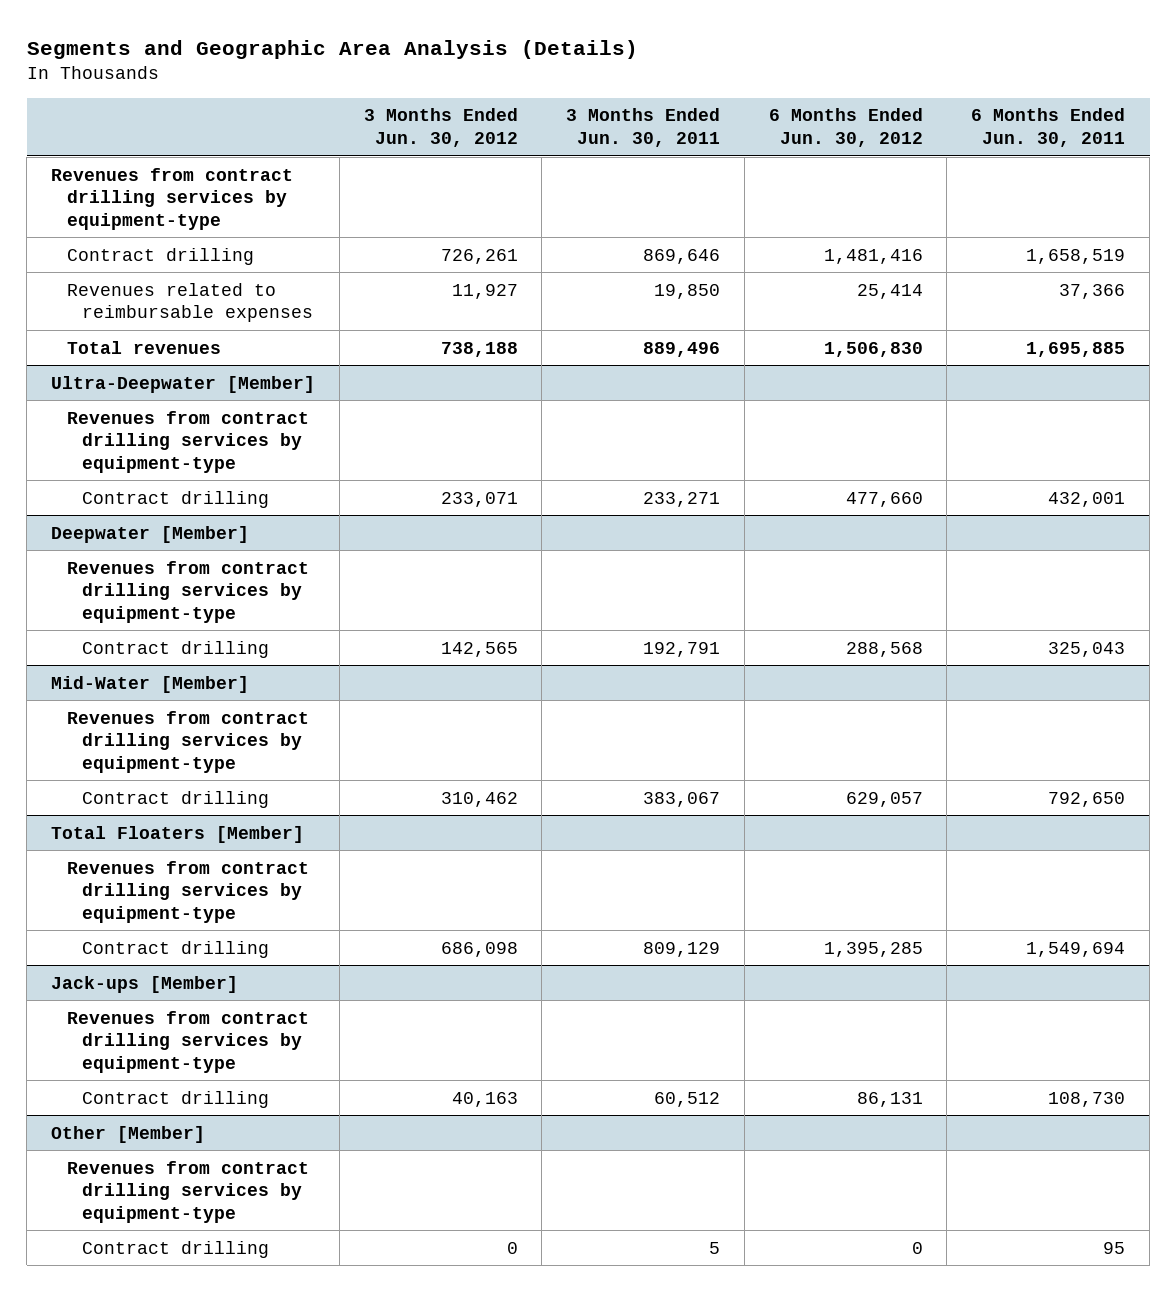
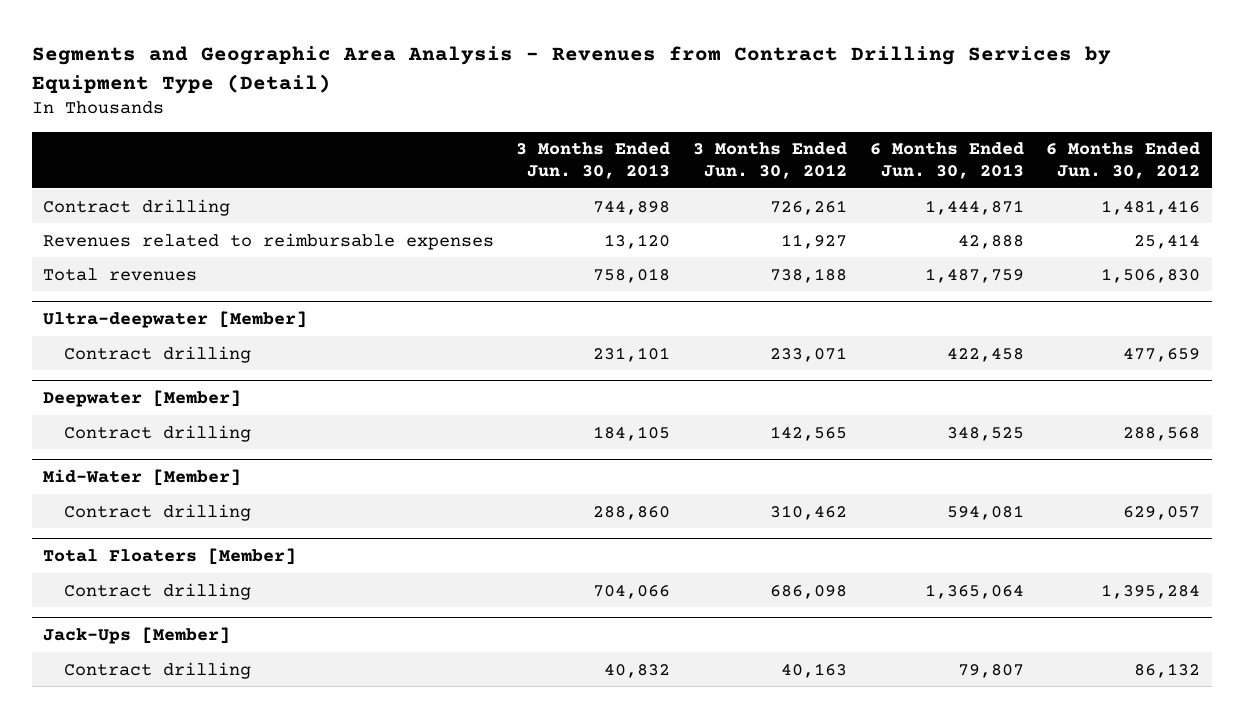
- Segments and Geographic Area Analysis (Details)
+ Segments and Geographic Area Analysis - Revenues from Contract Drilling Services by Equipment Type (Detail)
- | 3 Months Ended Jun. 30, 2012 | 3 Months Ended Jun. 30, 2011 | 6 Months Ended Jun. 30, 2012 | 6 Months Ended Jun. 30, 2011
+ | 3 Months Ended Jun. 30, 2013 | 3 Months Ended Jun. 30, 2012 | 6 Months Ended Jun. 30, 2013 | 6 Months Ended Jun. 30, 2012
- Revenues from contract drilling services by equipment-type
- Ultra-Deepwater [Member]
- Revenues from contract drilling services by equipment-type
- Contract drilling | 233,071 | 233,271 | 477,660 | 432,001
+ Ultra-deepwater [Member]
+ Contract drilling | 231,101 | 233,071 | 422,458 | 477,659
@ Deepwater [Member]
- Revenues from contract drilling services by equipment-type
@ Mid-Water [Member]
- Revenues from contract drilling services by equipment-type
@ Total Floaters [Member]
- Revenues from contract drilling services by equipment-type
- Contract drilling | 686,098 | 809,129 | 1,395,285 | 1,549,694
- Jack-ups [Member]
- Revenues from contract drilling services by equipment-type
- Contract drilling | 40,163 | 60,512 | 86,131 | 108,730
- Other [Member]
- Revenues from contract drilling services by equipment-type
- Contract drilling | 0 | 5 | 0 | 95
@ Total Floaters [Member]
+ Contract drilling | 704,066 | 686,098 | 1,365,064 | 1,395,284
+ Jack-Ups [Member]
+ Contract drilling | 40,832 | 40,163 | 79,807 | 86,132

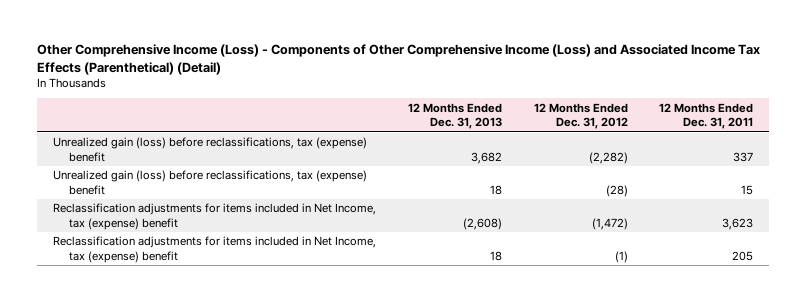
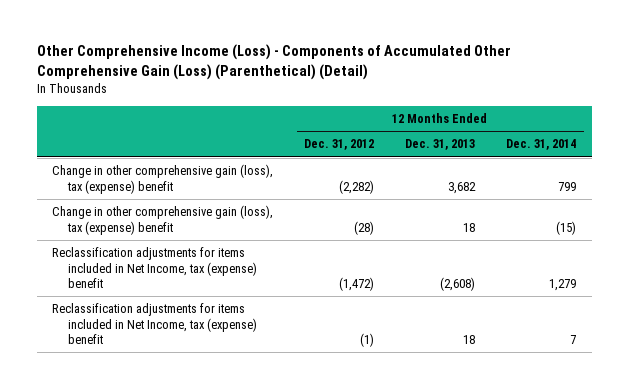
- Other Comprehensive Income (Loss) - Components of Other Comprehensive Income (Loss) and Associated Income Tax Effects (Parenthetical) (Detail)
+ Other Comprehensive Income (Loss) - Components of Accumulated Other Comprehensive Gain (Loss) (Parenthetical) (Detail)
- | 12 Months Ended Dec. 31, 2013 | 12 Months Ended Dec. 31, 2012 | 12 Months Ended Dec. 31, 2011
+ | 12 Months Ended Dec. 31, 2012 | 12 Months Ended Dec. 31, 2013 | 12 Months Ended Dec. 31, 2014
- Unrealized gain (loss) before reclassifications, tax (expense) benefit | 3,682 | (2,282) | 337
- Unrealized gain (loss) before reclassifications, tax (expense) benefit | 18 | (28) | 15
+ Change in other comprehensive gain (loss), tax (expense) benefit | (2,282) | 3,682 | 799
+ Change in other comprehensive gain (loss), tax (expense) benefit | (28) | 18 | (15)

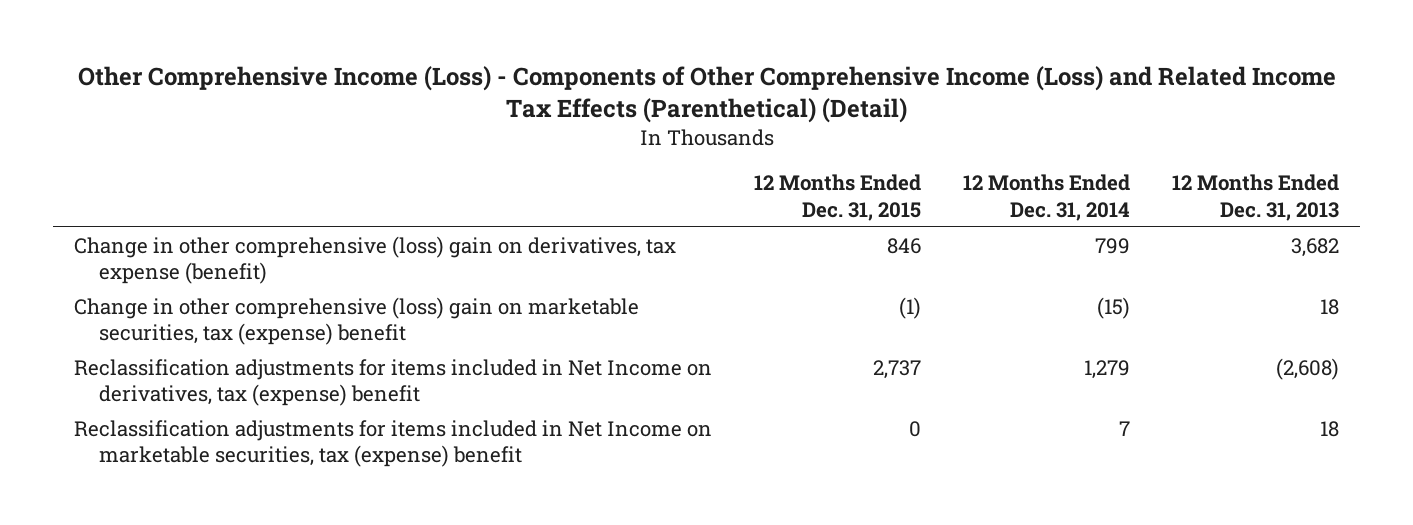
- Other Comprehensive Income (Loss) - Components of Accumulated Other Comprehensive Gain (Loss) (Parenthetical) (Detail)
+ Other Comprehensive Income (Loss) - Components of Other Comprehensive Income (Loss) and Related Income Tax Effects (Parenthetical) (Detail)
- | 12 Months Ended Dec. 31, 2012 | 12 Months Ended Dec. 31, 2013 | 12 Months Ended Dec. 31, 2014
+ | 12 Months Ended Dec. 31, 2015 | 12 Months Ended Dec. 31, 2014 | 12 Months Ended Dec. 31, 2013
- Change in other comprehensive gain (loss), tax (expense) benefit | (2,282) | 3,682 | 799
- Change in other comprehensive gain (loss), tax (expense) benefit | (28) | 18 | (15)
- Reclassification adjustments for items included in Net Income, tax (expense) benefit | (1,472) | (2,608) | 1,279
- Reclassification adjustments for items included in Net Income, tax (expense) benefit | (1) | 18 | 7
+ Change in other comprehensive (loss) gain on derivatives, tax expense (benefit) | 846 | 799 | 3,682
+ Change in other comprehensive (loss) gain on marketable securities, tax (expense) benefit | (1) | (15) | 18
+ Reclassification adjustments for items included in Net Income on derivatives, tax (expense) benefit | 2,737 | 1,279 | (2,608)
+ Reclassification adjustments for items included in Net Income on marketable securities, tax (expense) benefit | 0 | 7 | 18

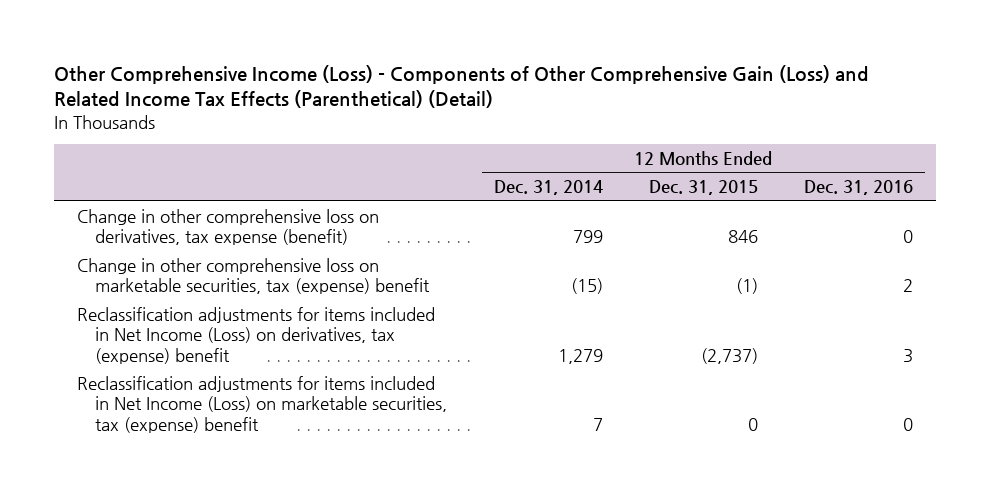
- Other Comprehensive Income (Loss) - Components of Other Comprehensive Income (Loss) and Related Income Tax Effects (Parenthetical) (Detail)
+ Other Comprehensive Income (Loss) - Components of Other Comprehensive Gain (Loss) and Related Income Tax Effects (Parenthetical) (Detail)
- | 12 Months Ended Dec. 31, 2015 | 12 Months Ended Dec. 31, 2014 | 12 Months Ended Dec. 31, 2013
+ | 12 Months Ended Dec. 31, 2014 | 12 Months Ended Dec. 31, 2015 | 12 Months Ended Dec. 31, 2016
- Change in other comprehensive (loss) gain on derivatives, tax expense (benefit) | 846 | 799 | 3,682
- Change in other comprehensive (loss) gain on marketable securities, tax (expense) benefit | (1) | (15) | 18
- Reclassification adjustments for items included in Net Income on derivatives, tax (expense) benefit | 2,737 | 1,279 | (2,608)
- Reclassification adjustments for items included in Net Income on marketable securities, tax (expense) benefit | 0 | 7 | 18
+ Change in other comprehensive loss on derivatives, tax expense (benefit) | 799 | 846 | 0
+ Change in other comprehensive loss on marketable securities, tax (expense) benefit | (15) | (1) | 2
+ Reclassification adjustments for items included in Net Income (Loss) on derivatives, tax (expense) benefit | 1,279 | (2,737) | 3
+ Reclassification adjustments for items included in Net Income (Loss) on marketable securities, tax (expense) benefit | 7 | 0 | 0

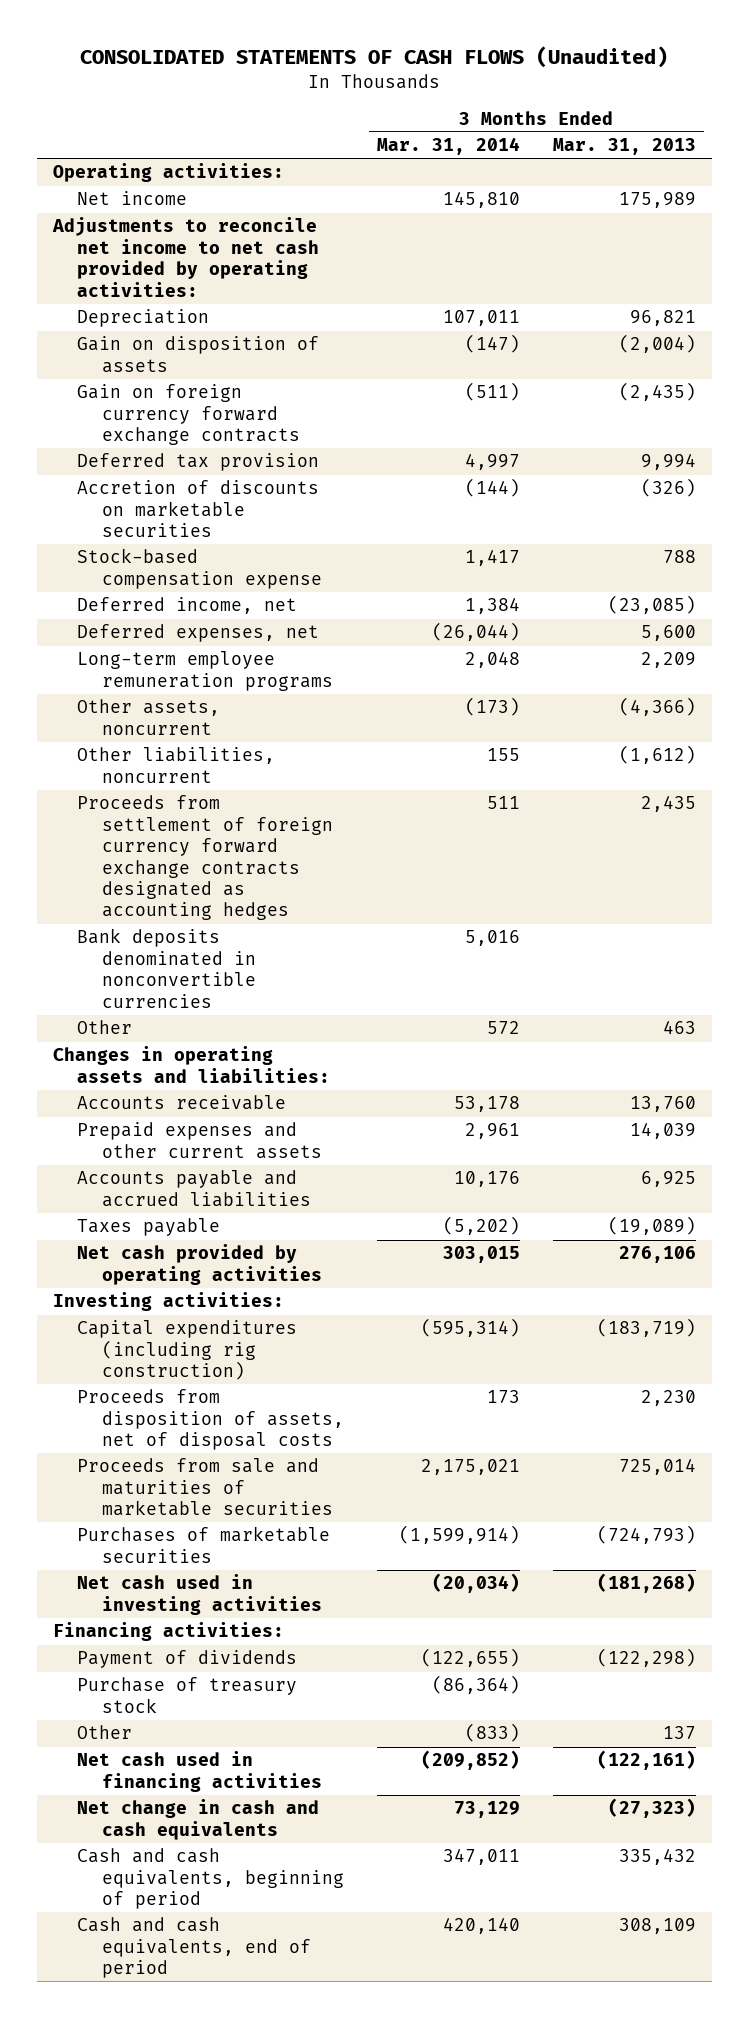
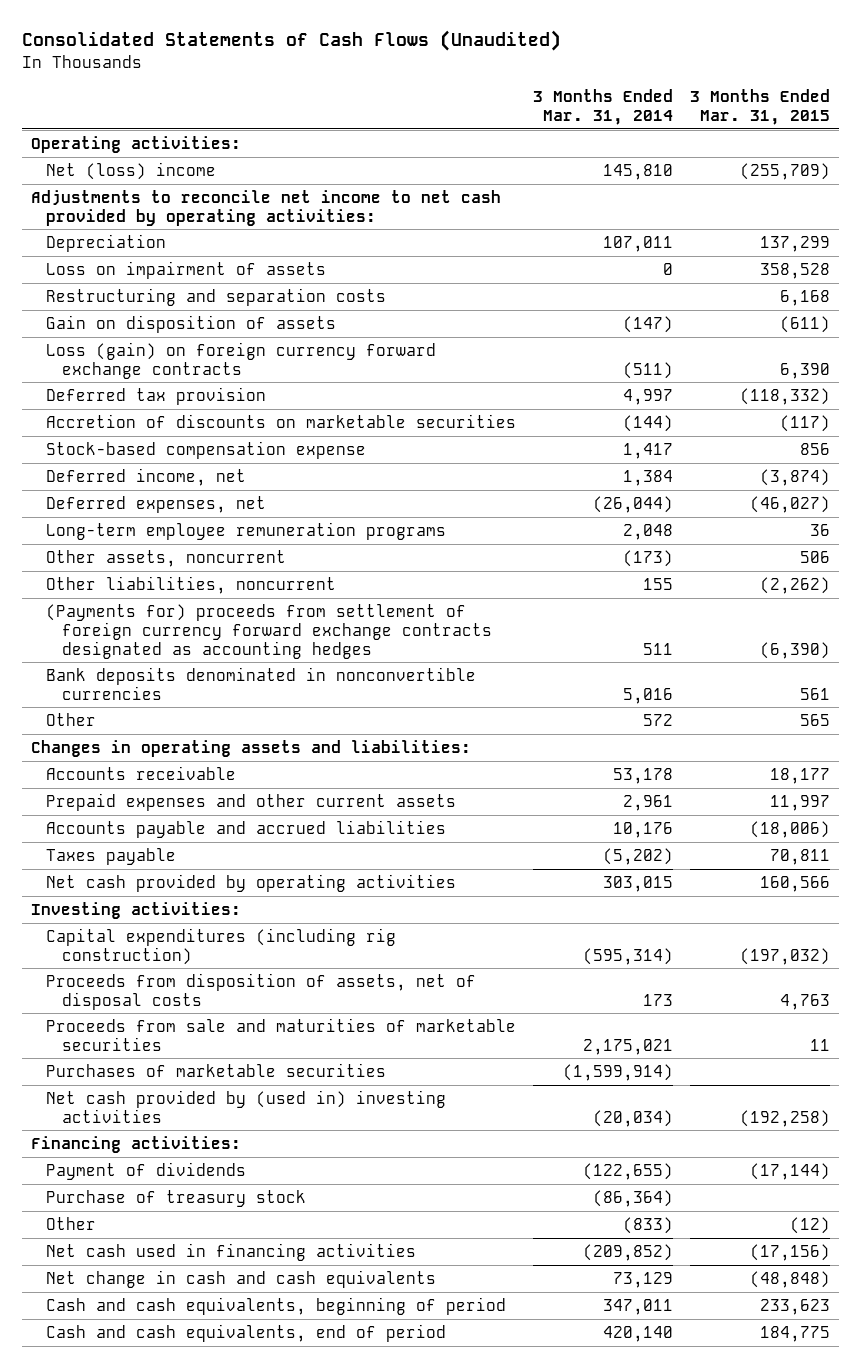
- CONSOLIDATED STATEMENTS OF CASH FLOWS (Unaudited)
+ Consolidated Statements of Cash Flows (Unaudited)
- | 3 Months Ended Mar. 31, 2014 | 3 Months Ended Mar. 31, 2013
+ | 3 Months Ended Mar. 31, 2014 | 3 Months Ended Mar. 31, 2015
- Net income | 145,810 | 175,989
+ Net (loss) income | 145,810 | (255,709)
+ Loss on impairment of assets | 0 | 358,528
+ Restructuring and separation costs | | 6,168
- Gain on foreign currency forward exchange contracts | (511) | (2,435)
+ Loss (gain) on foreign currency forward exchange contracts | (511) | 6,390
- Proceeds from settlement of foreign currency forward exchange contracts designated as accounting hedges | 511 | 2,435
+ (Payments for) proceeds from settlement of foreign currency forward exchange contracts designated as accounting hedges | 511 | (6,390)
- Net cash used in investing activities | (20,034) | (181,268)
+ Net cash provided by (used in) investing activities | (20,034) | (192,258)

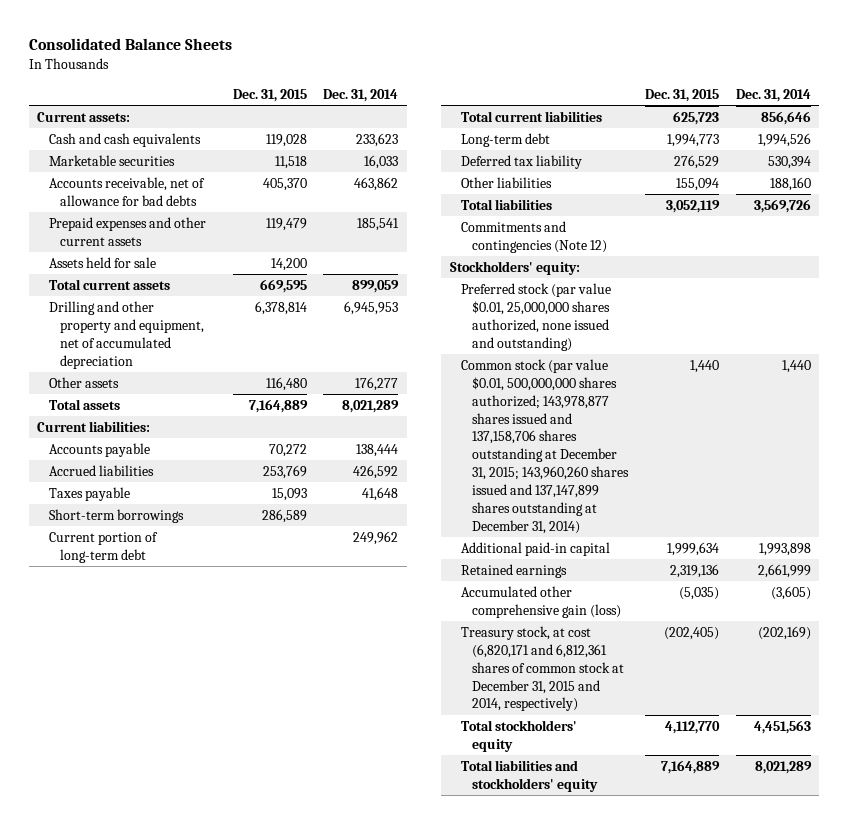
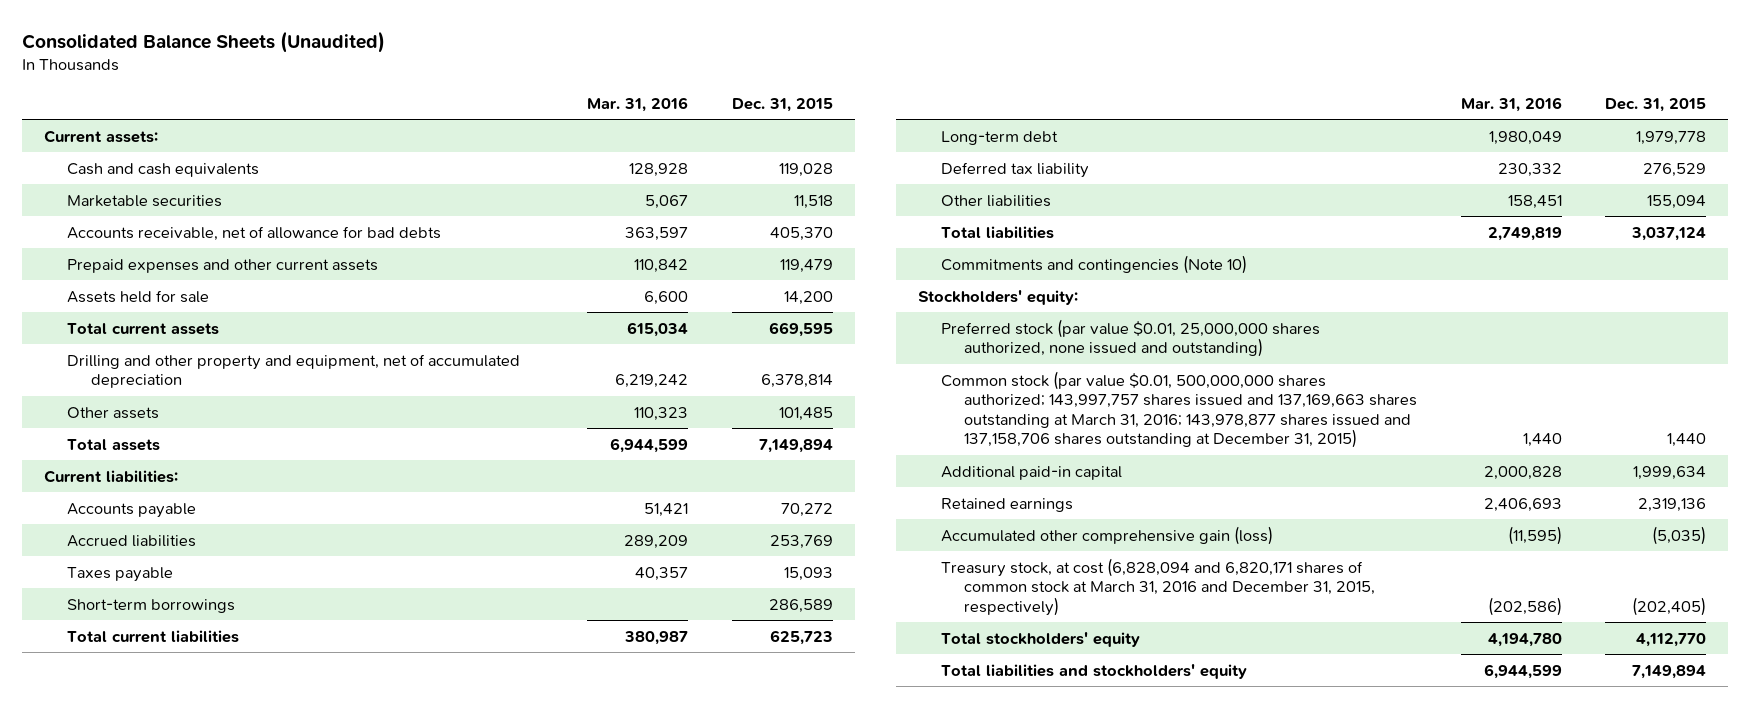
- Consolidated Balance Sheets
+ Consolidated Balance Sheets (Unaudited)
- | Dec. 31, 2015 | Dec. 31, 2014
+ | Mar. 31, 2016 | Dec. 31, 2015
- Other assets | 116,480 | 176,277
- Total assets | 7,164,889 | 8,021,289
+ Other assets | 110,323 | 101,485
+ Total assets | 6,944,599 | 7,149,894
- Current portion of long-term debt | | 249,962
- Long-term debt | 1,994,773 | 1,994,526
+ Long-term debt | 1,980,049 | 1,979,778
- Total liabilities | 3,052,119 | 3,569,726
- Commitments and contingencies (Note 12)
+ Total liabilities | 2,749,819 | 3,037,124
+ Commitments and contingencies (Note 10)
- Common stock (par value $0.01, 500,000,000 shares authorized; 143,978,877 shares issued and 137,158,706 shares outstanding at December 31, 2015; 143,960,260 shares issued and 137,147,899 shares outstanding at December 31, 2014) | 1,440 | 1,440
+ Common stock (par value $0.01, 500,000,000 shares authorized; 143,997,757 shares issued and 137,169,663 shares outstanding at March 31, 2016; 143,978,877 shares issued and 137,158,706 shares outstanding at December 31, 2015) | 1,440 | 1,440
- Treasury stock, at cost (6,820,171 and 6,812,361 shares of common stock at December 31, 2015 and 2014, respectively) | (202,405) | (202,169)
+ Treasury stock, at cost (6,828,094 and 6,820,171 shares of common stock at March 31, 2016 and December 31, 2015, respectively) | (202,586) | (202,405)
- Total liabilities and stockholders' equity | 7,164,889 | 8,021,289
+ Total liabilities and stockholders' equity | 6,944,599 | 7,149,894

